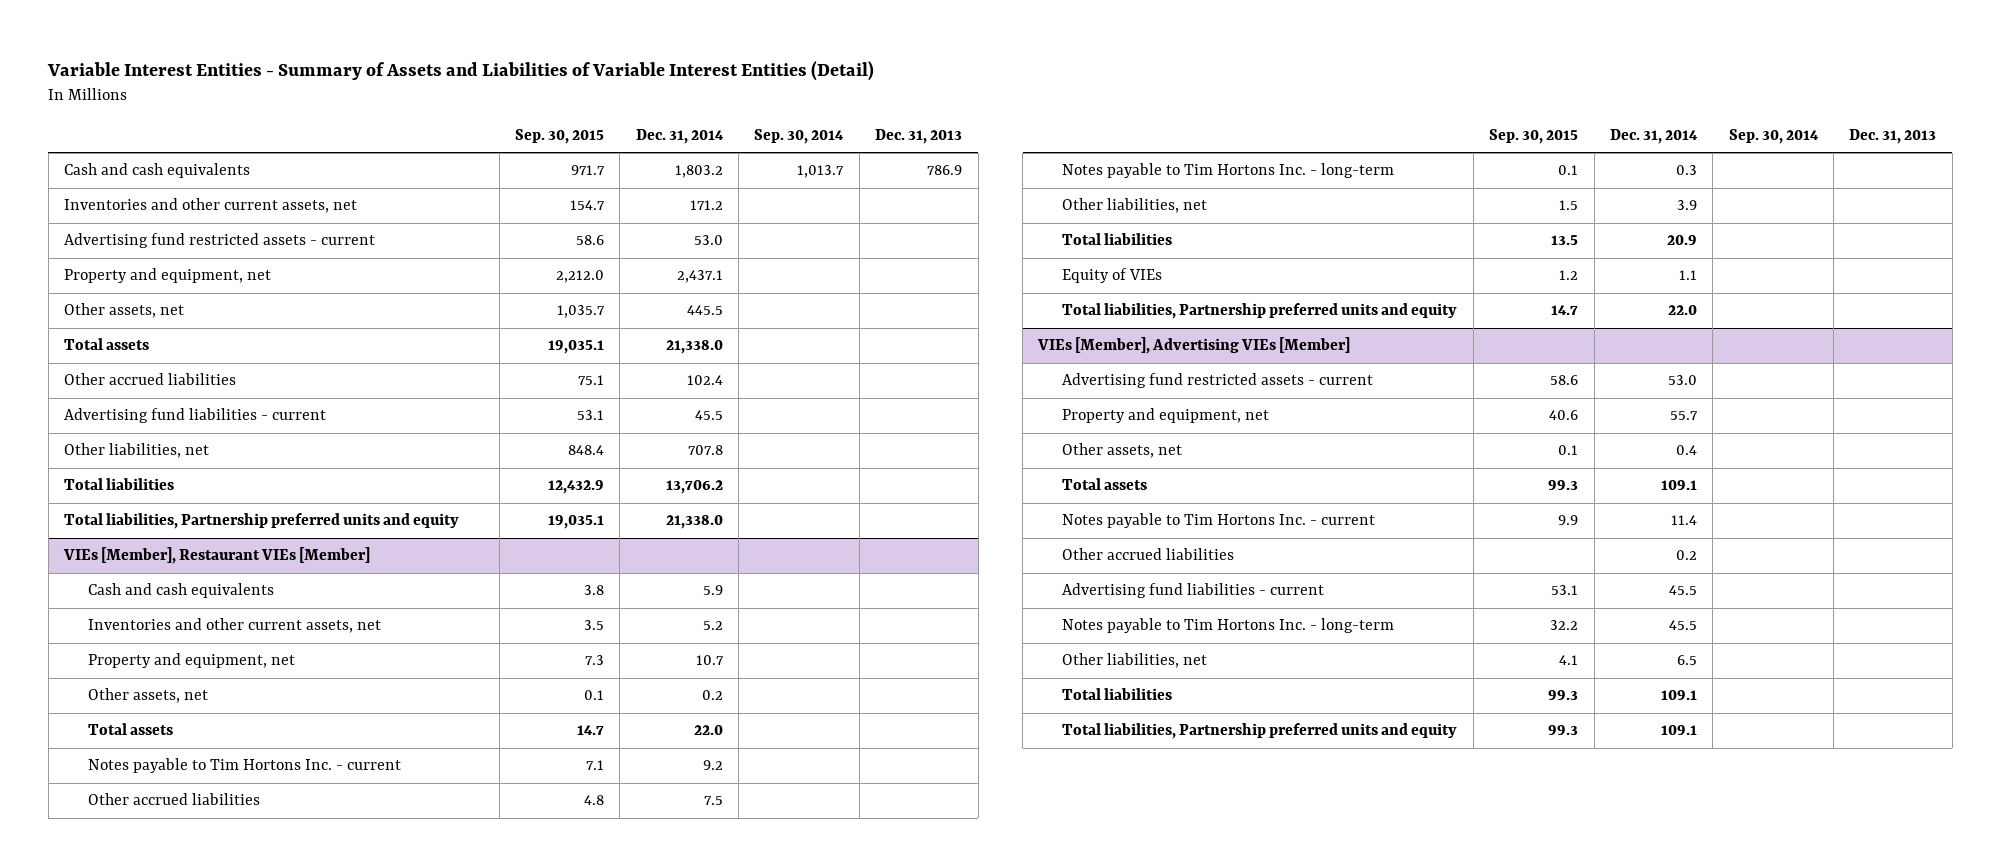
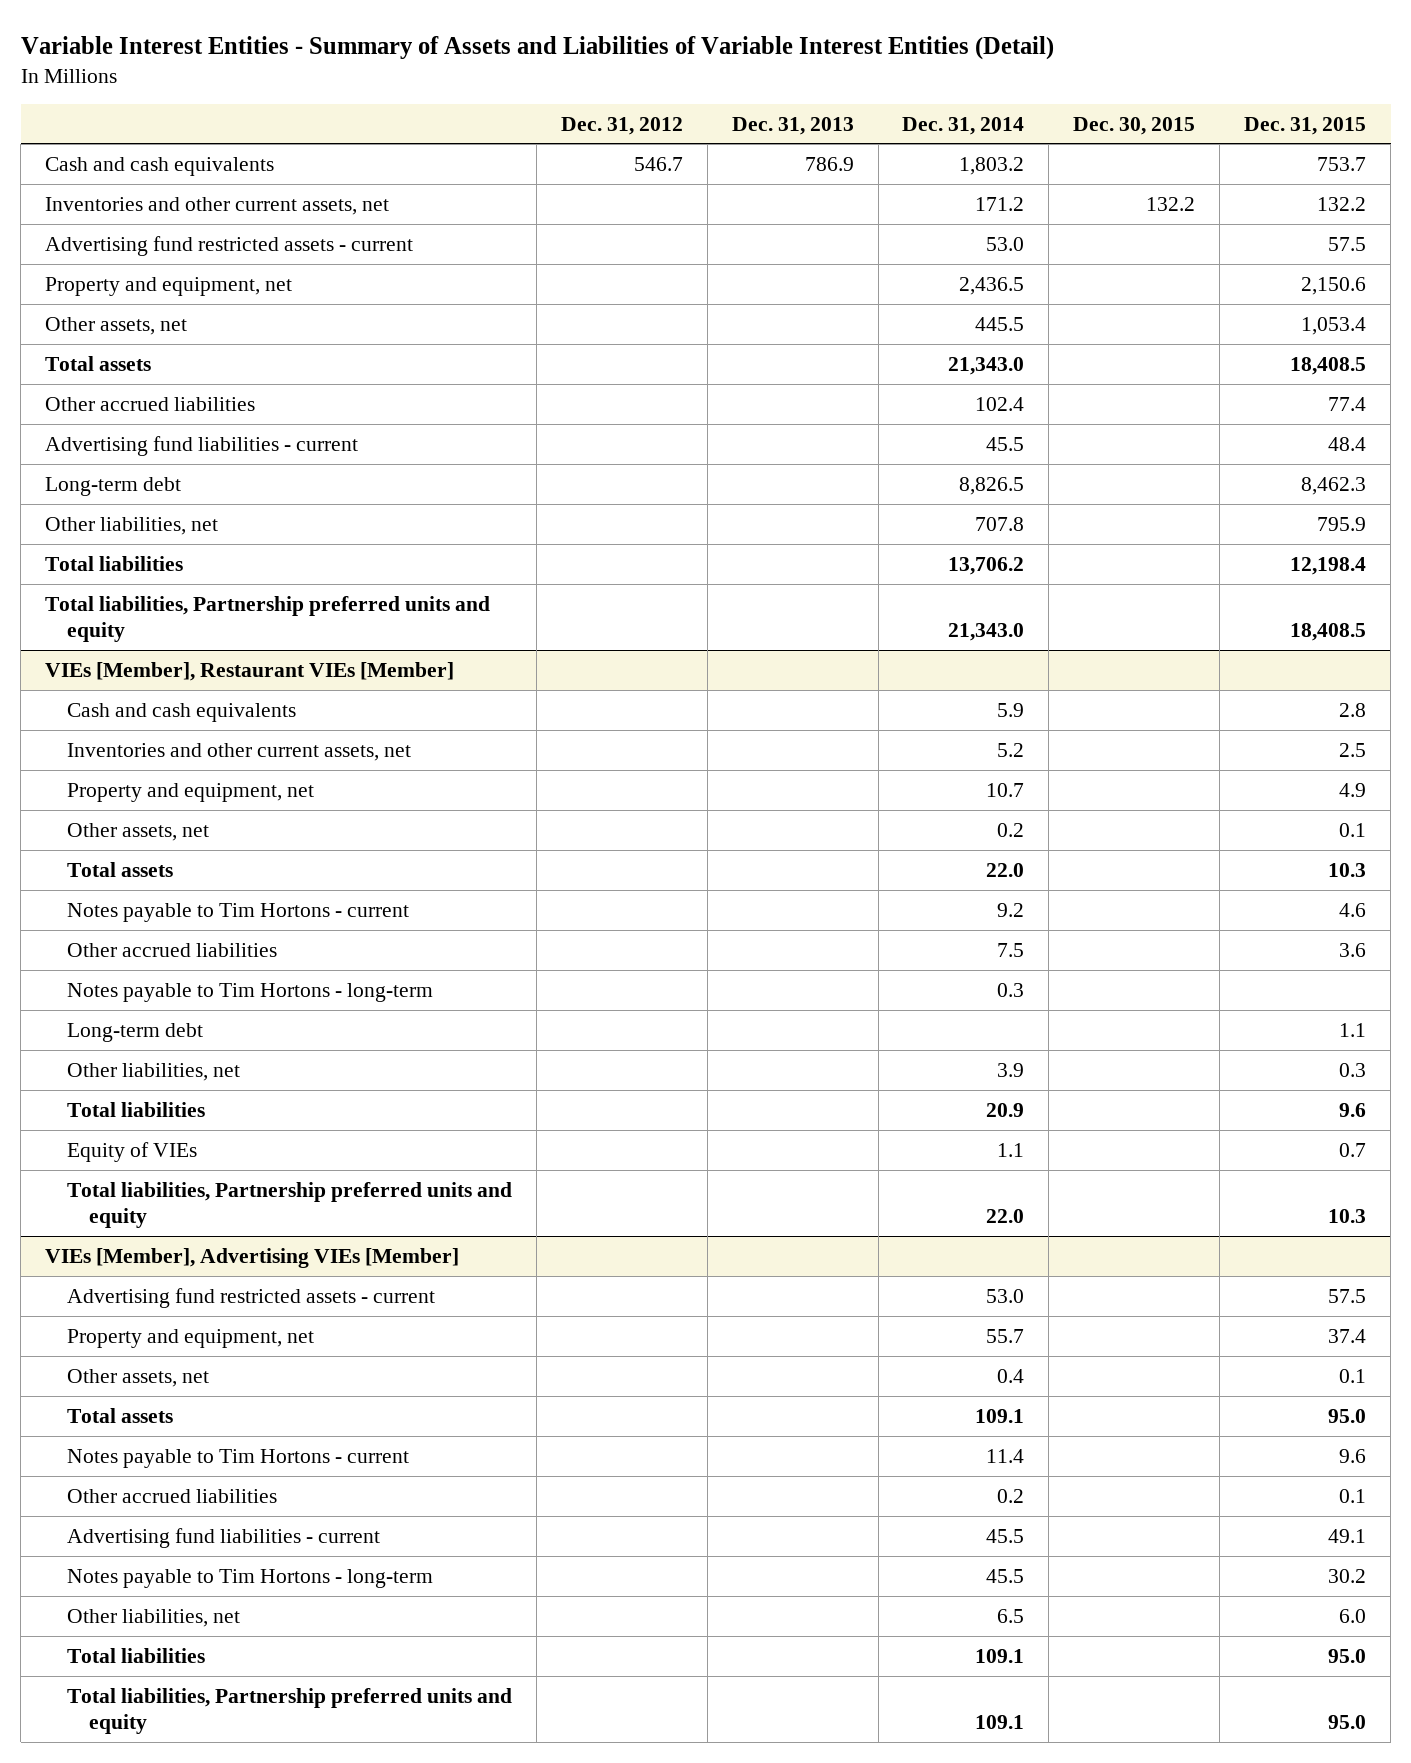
- | Sep. 30, 2015 | Dec. 31, 2014 | Sep. 30, 2014 | Dec. 31, 2013
+ | Dec. 31, 2012 | Dec. 31, 2013 | Dec. 31, 2014 | Dec. 30, 2015 | Dec. 31, 2015
- Property and equipment, net | 2,212.0 | 2,437.1 | |
+ Property and equipment, net | | | 2,436.5 | | 2,150.6
- Total assets | 19,035.1 | 21,338.0 | |
+ Total assets | | | 21,343.0 | | 18,408.5
+ Long-term debt | | | 8,826.5 | | 8,462.3
- Total liabilities, Partnership preferred units and equity | 19,035.1 | 21,338.0 | |
+ Total liabilities, Partnership preferred units and equity | | | 21,343.0 | | 18,408.5
@ VIEs [Member], Restaurant VIEs [Member]
- Notes payable to Tim Hortons Inc. - current | 7.1 | 9.2 | |
+ Notes payable to Tim Hortons - current | | | 9.2 | | 4.6
- Notes payable to Tim Hortons Inc. - long-term | 0.1 | 0.3 | |
+ Notes payable to Tim Hortons - long-term | | | 0.3 | |
+ Long-term debt | | | | | 1.1
@ VIEs [Member], Advertising VIEs [Member]
- Notes payable to Tim Hortons Inc. - current | 9.9 | 11.4 | |
+ Notes payable to Tim Hortons - current | | | 11.4 | | 9.6
- Notes payable to Tim Hortons Inc. - long-term | 32.2 | 45.5 | |
+ Notes payable to Tim Hortons - long-term | | | 45.5 | | 30.2

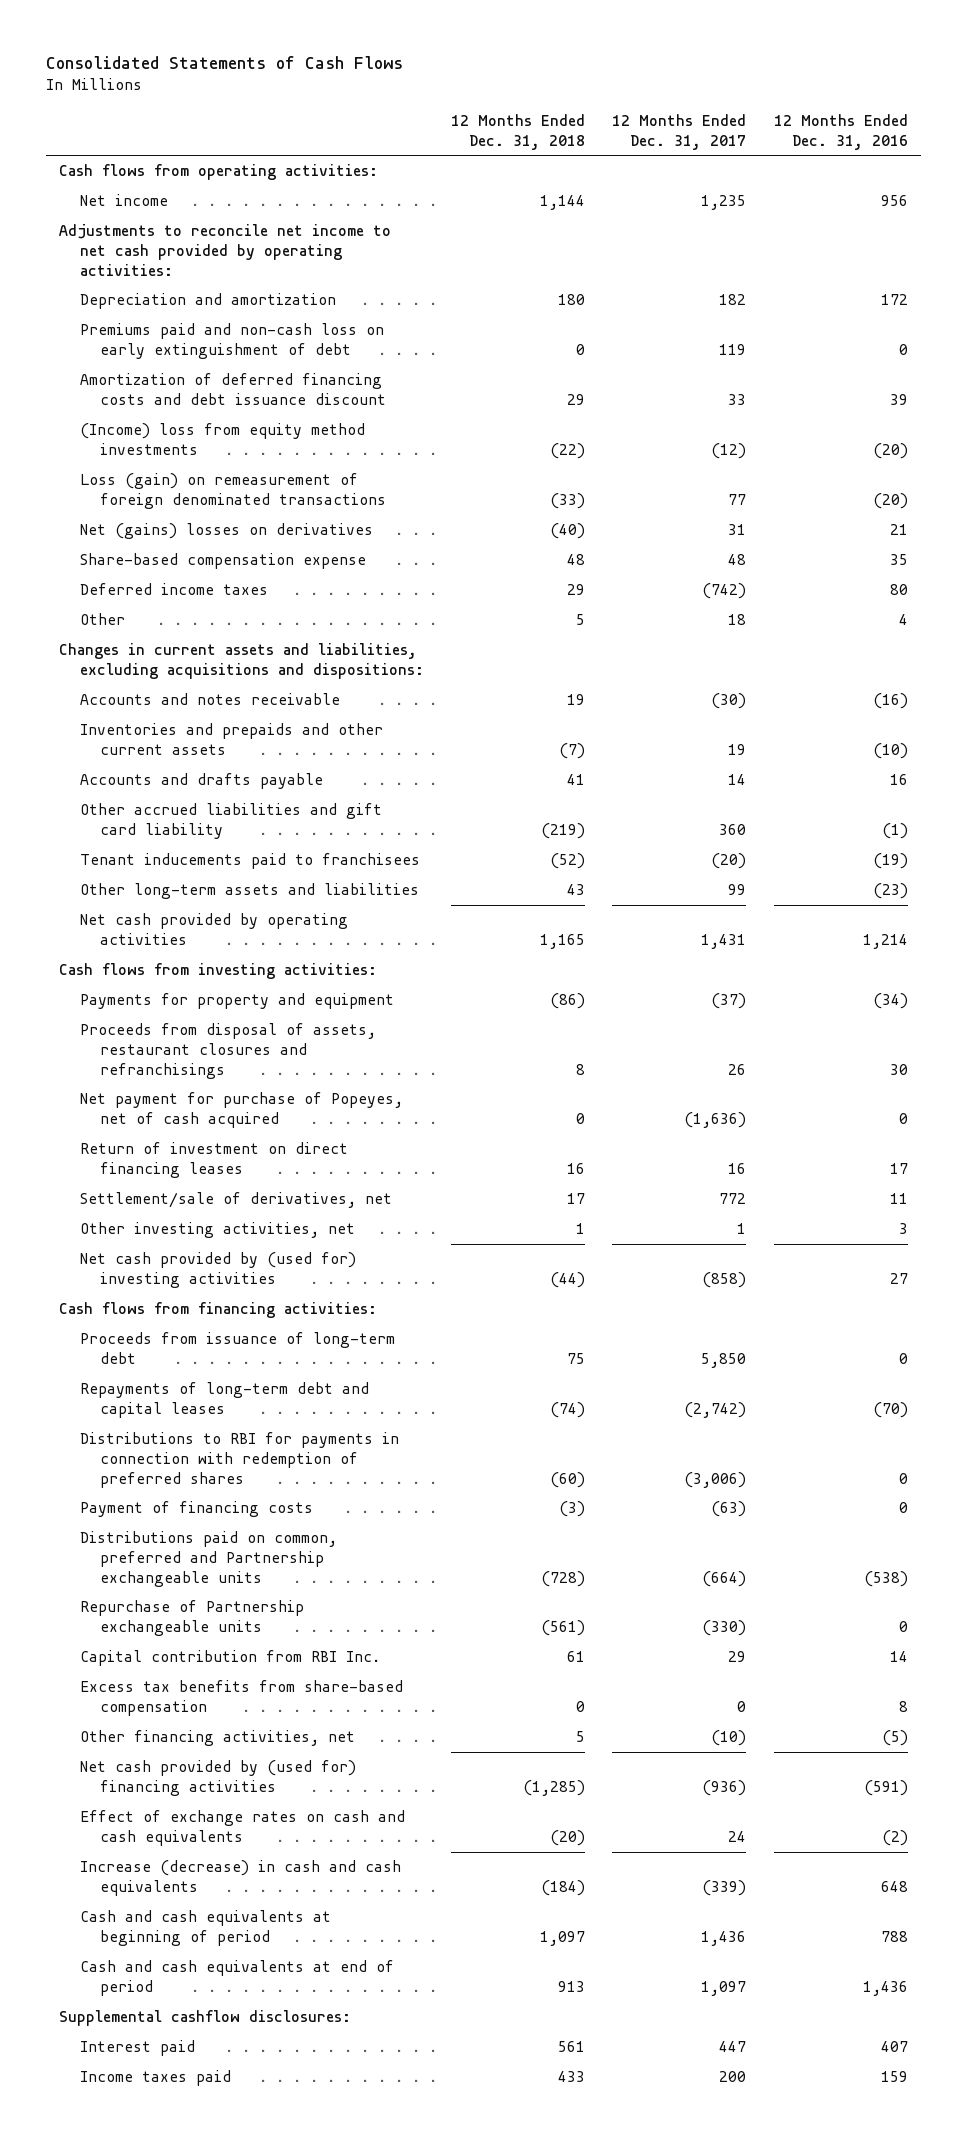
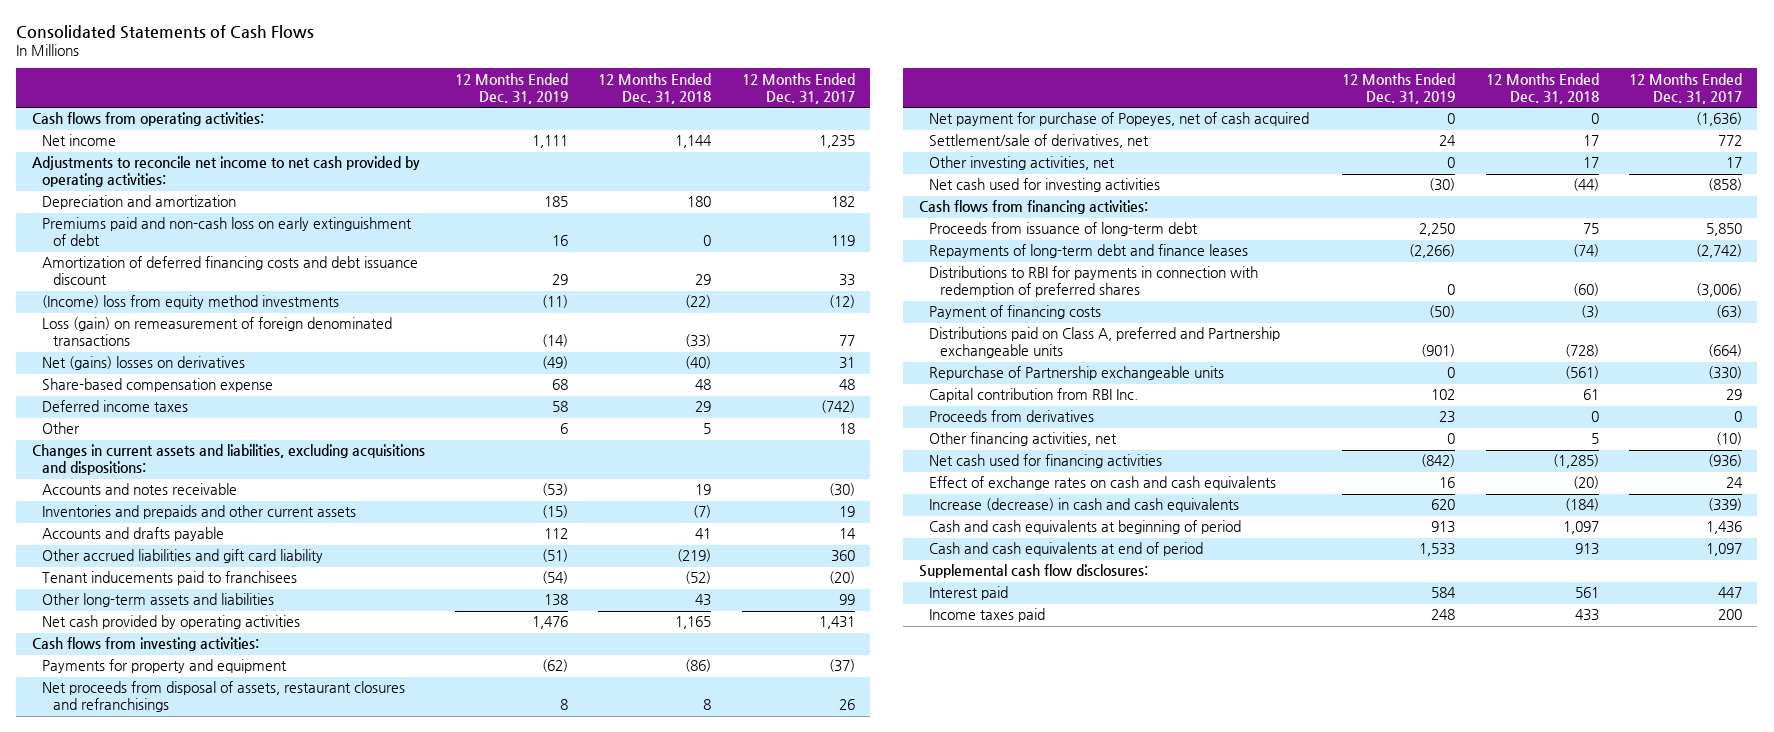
- | 12 Months Ended Dec. 31, 2018 | 12 Months Ended Dec. 31, 2017 | 12 Months Ended Dec. 31, 2016
+ | 12 Months Ended Dec. 31, 2019 | 12 Months Ended Dec. 31, 2018 | 12 Months Ended Dec. 31, 2017
- Proceeds from disposal of assets, restaurant closures and refranchisings | 8 | 26 | 30
+ Net proceeds from disposal of assets, restaurant closures and refranchisings | 8 | 8 | 26
- Return of investment on direct financing leases | 16 | 16 | 17
- Other investing activities, net | 1 | 1 | 3
- Net cash provided by (used for) investing activities | (44) | (858) | 27
+ Other investing activities, net | 0 | 17 | 17
+ Net cash used for investing activities | (30) | (44) | (858)
- Repayments of long-term debt and capital leases | (74) | (2,742) | (70)
+ Repayments of long-term debt and finance leases | (2,266) | (74) | (2,742)
- Distributions paid on common, preferred and Partnership exchangeable units | (728) | (664) | (538)
+ Distributions paid on Class A, preferred and Partnership exchangeable units | (901) | (728) | (664)
- Excess tax benefits from share-based compensation | 0 | 0 | 8
+ Proceeds from derivatives | 23 | 0 | 0
- Net cash provided by (used for) financing activities | (1,285) | (936) | (591)
+ Net cash used for financing activities | (842) | (1,285) | (936)
- Supplemental cashflow disclosures:
+ Supplemental cash flow disclosures:

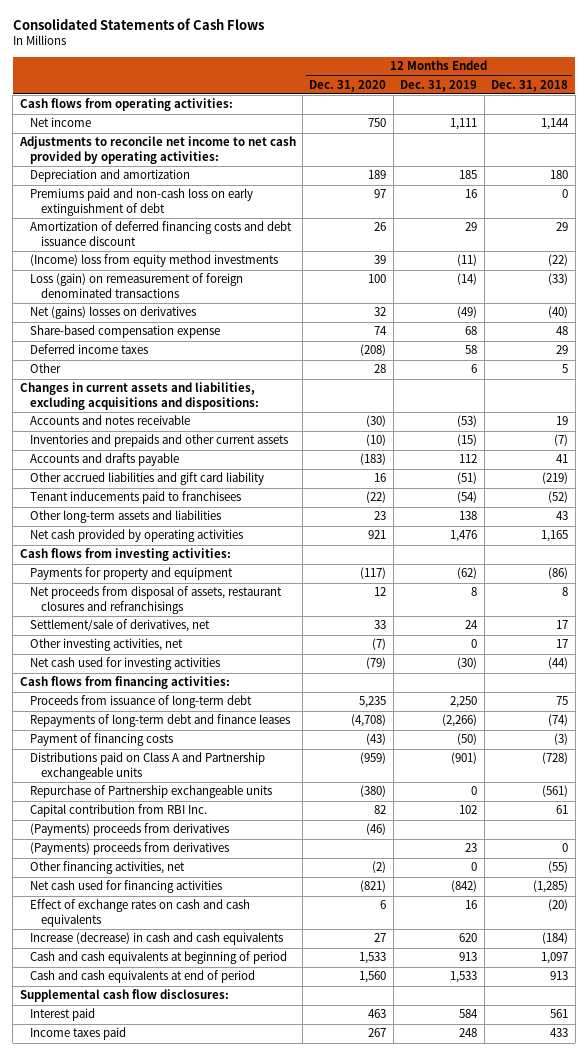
- | 12 Months Ended Dec. 31, 2019 | 12 Months Ended Dec. 31, 2018 | 12 Months Ended Dec. 31, 2017
+ | 12 Months Ended Dec. 31, 2020 | 12 Months Ended Dec. 31, 2019 | 12 Months Ended Dec. 31, 2018
- Net payment for purchase of Popeyes, net of cash acquired | 0 | 0 | (1,636)
- Distributions to RBI for payments in connection with redemption of preferred shares | 0 | (60) | (3,006)
- Distributions paid on Class A, preferred and Partnership exchangeable units | (901) | (728) | (664)
+ Distributions paid on Class A and Partnership exchangeable units | (959) | (901) | (728)
- Proceeds from derivatives | 23 | 0 | 0
- Other financing activities, net | 0 | 5 | (10)
+ (Payments) proceeds from derivatives | (46) | |
+ (Payments) proceeds from derivatives | | 23 | 0
+ Other financing activities, net | (2) | 0 | (55)

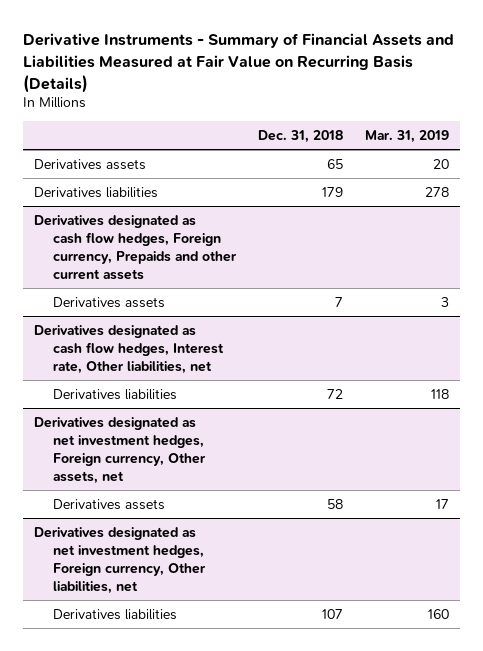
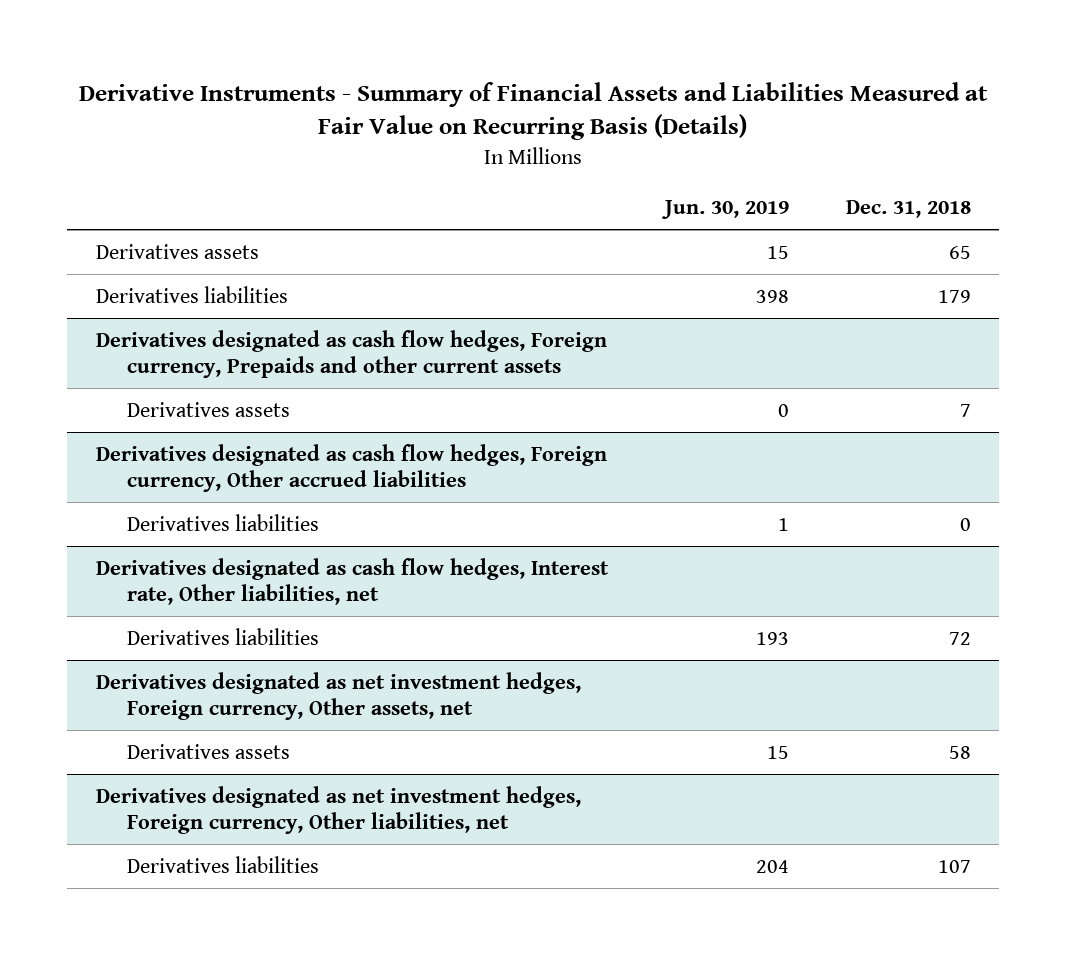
- | Dec. 31, 2018 | Mar. 31, 2019
+ | Jun. 30, 2019 | Dec. 31, 2018
+ Derivatives designated as cash flow hedges, Foreign currency, Other accrued liabilities
+ Derivatives liabilities | 1 | 0

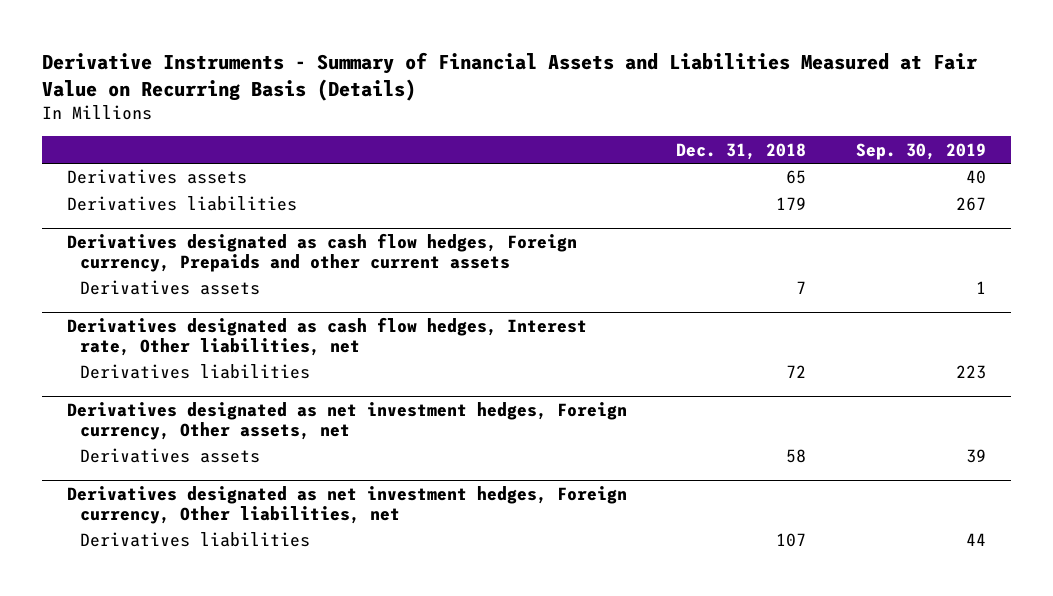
- | Jun. 30, 2019 | Dec. 31, 2018
+ | Dec. 31, 2018 | Sep. 30, 2019
- Derivatives designated as cash flow hedges, Foreign currency, Other accrued liabilities
- Derivatives liabilities | 1 | 0

